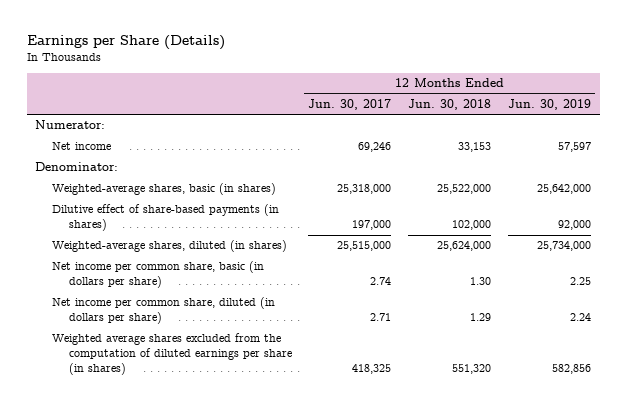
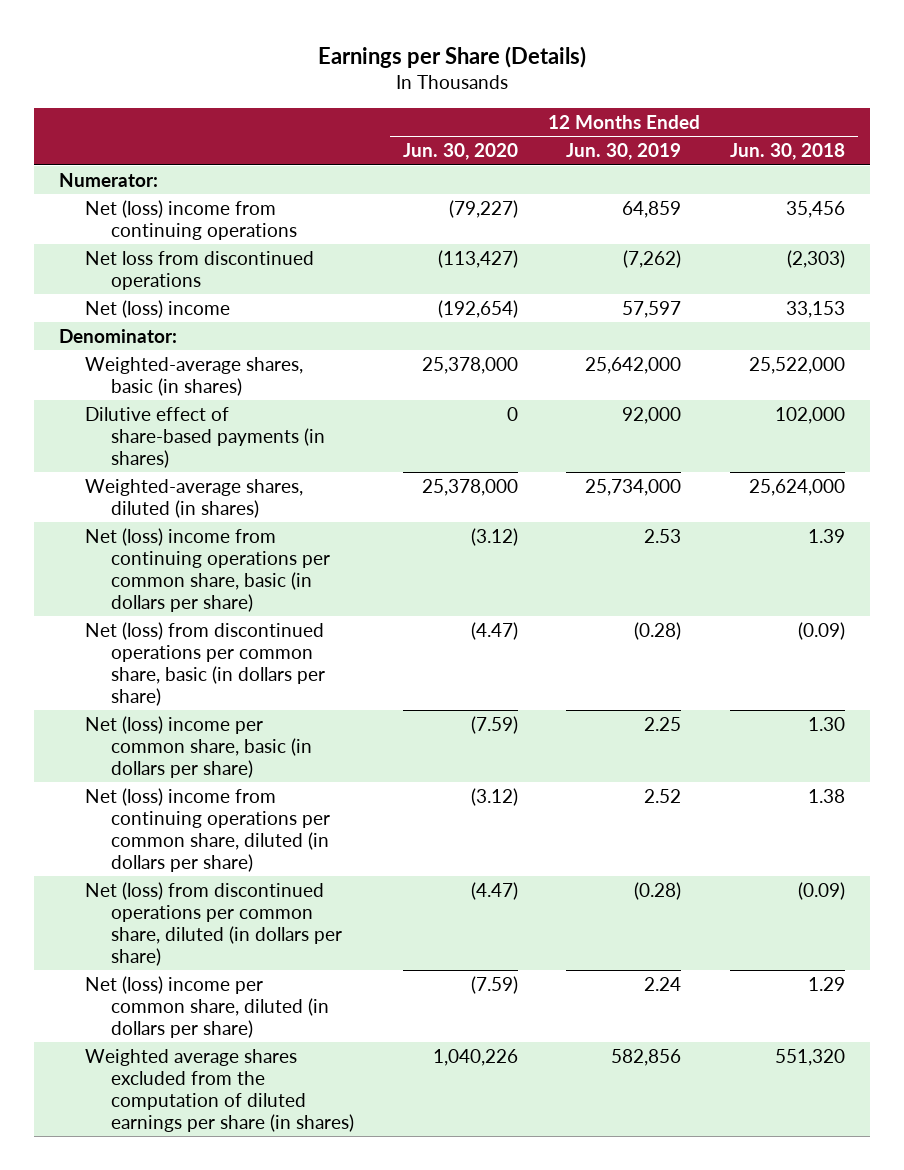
- | 12 Months Ended Jun. 30, 2017 | 12 Months Ended Jun. 30, 2018 | 12 Months Ended Jun. 30, 2019
+ | 12 Months Ended Jun. 30, 2020 | 12 Months Ended Jun. 30, 2019 | 12 Months Ended Jun. 30, 2018
- Net income | 69,246 | 33,153 | 57,597
+ Net (loss) income from continuing operations | (79,227) | 64,859 | 35,456
+ Net loss from discontinued operations | (113,427) | (7,262) | (2,303)
+ Net (loss) income | (192,654) | 57,597 | 33,153
- Net income per common share, basic (in dollars per share) | 2.74 | 1.30 | 2.25
- Net income per common share, diluted (in dollars per share) | 2.71 | 1.29 | 2.24
+ Net (loss) income from continuing operations per common share, basic (in dollars per share) | (3.12) | 2.53 | 1.39
+ Net (loss) from discontinued operations per common share, basic (in dollars per share) | (4.47) | (0.28) | (0.09)
+ Net (loss) income per common share, basic (in dollars per share) | (7.59) | 2.25 | 1.30
+ Net (loss) income from continuing operations per common share, diluted (in dollars per share) | (3.12) | 2.52 | 1.38
+ Net (loss) from discontinued operations per common share, diluted (in dollars per share) | (4.47) | (0.28) | (0.09)
+ Net (loss) income per common share, diluted (in dollars per share) | (7.59) | 2.24 | 1.29

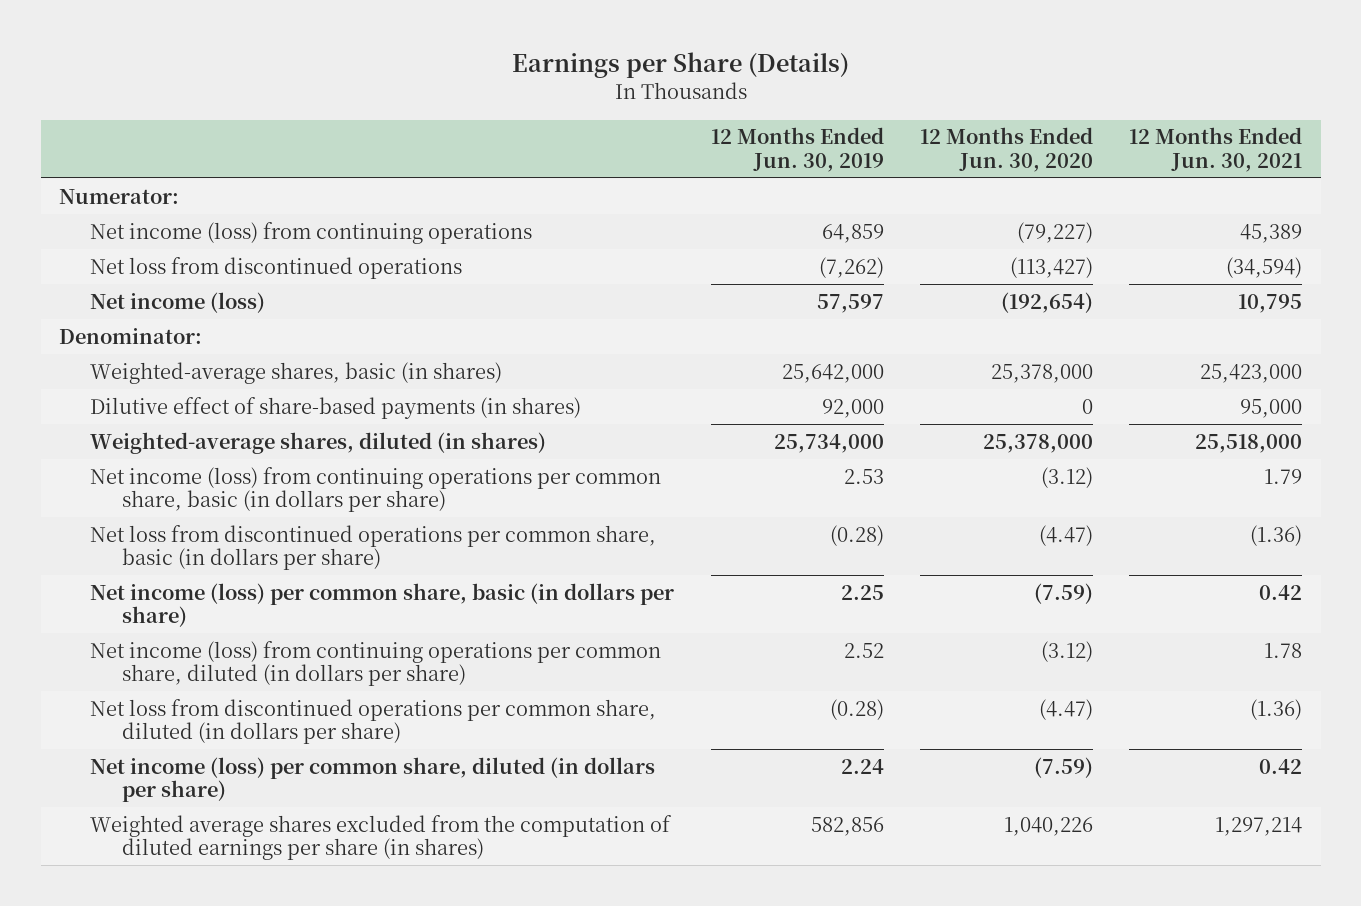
- | 12 Months Ended Jun. 30, 2020 | 12 Months Ended Jun. 30, 2019 | 12 Months Ended Jun. 30, 2018
+ | 12 Months Ended Jun. 30, 2019 | 12 Months Ended Jun. 30, 2020 | 12 Months Ended Jun. 30, 2021
- Net (loss) income from continuing operations | (79,227) | 64,859 | 35,456
+ Net income (loss) from continuing operations | 64,859 | (79,227) | 45,389
- Net (loss) income | (192,654) | 57,597 | 33,153
+ Net income (loss) | 57,597 | (192,654) | 10,795
- Net (loss) income from continuing operations per common share, basic (in dollars per share) | (3.12) | 2.53 | 1.39
- Net (loss) from discontinued operations per common share, basic (in dollars per share) | (4.47) | (0.28) | (0.09)
- Net (loss) income per common share, basic (in dollars per share) | (7.59) | 2.25 | 1.30
- Net (loss) income from continuing operations per common share, diluted (in dollars per share) | (3.12) | 2.52 | 1.38
- Net (loss) from discontinued operations per common share, diluted (in dollars per share) | (4.47) | (0.28) | (0.09)
- Net (loss) income per common share, diluted (in dollars per share) | (7.59) | 2.24 | 1.29
+ Net income (loss) from continuing operations per common share, basic (in dollars per share) | 2.53 | (3.12) | 1.79
+ Net loss from discontinued operations per common share, basic (in dollars per share) | (0.28) | (4.47) | (1.36)
+ Net income (loss) per common share, basic (in dollars per share) | 2.25 | (7.59) | 0.42
+ Net income (loss) from continuing operations per common share, diluted (in dollars per share) | 2.52 | (3.12) | 1.78
+ Net loss from discontinued operations per common share, diluted (in dollars per share) | (0.28) | (4.47) | (1.36)
+ Net income (loss) per common share, diluted (in dollars per share) | 2.24 | (7.59) | 0.42

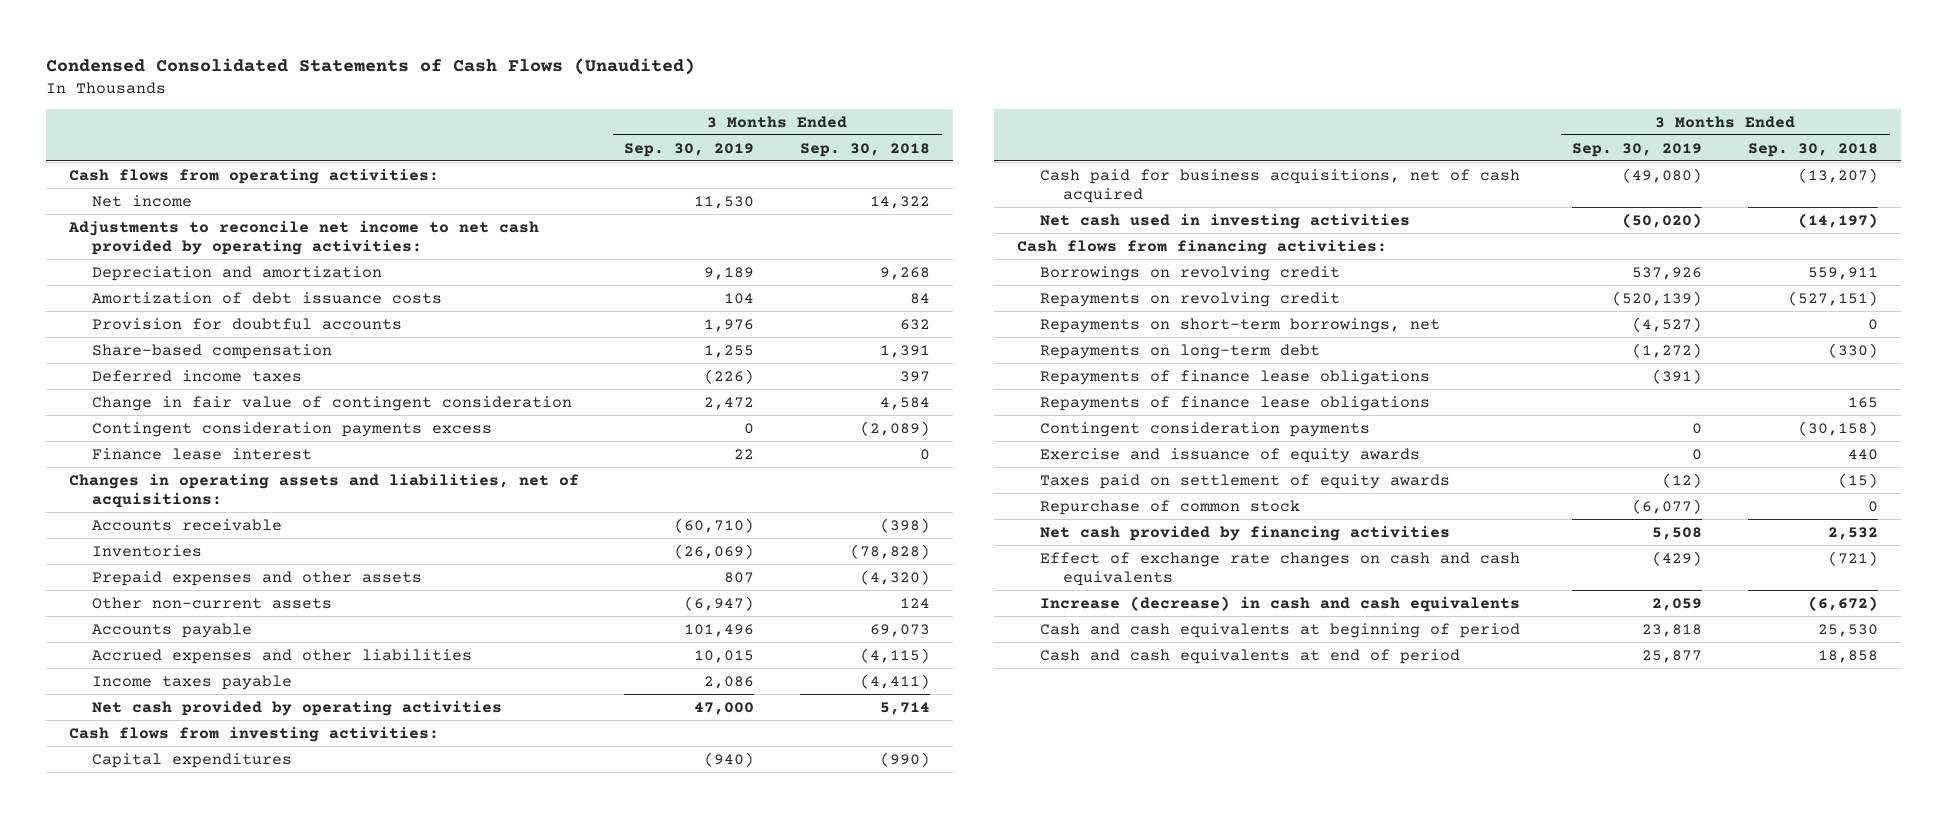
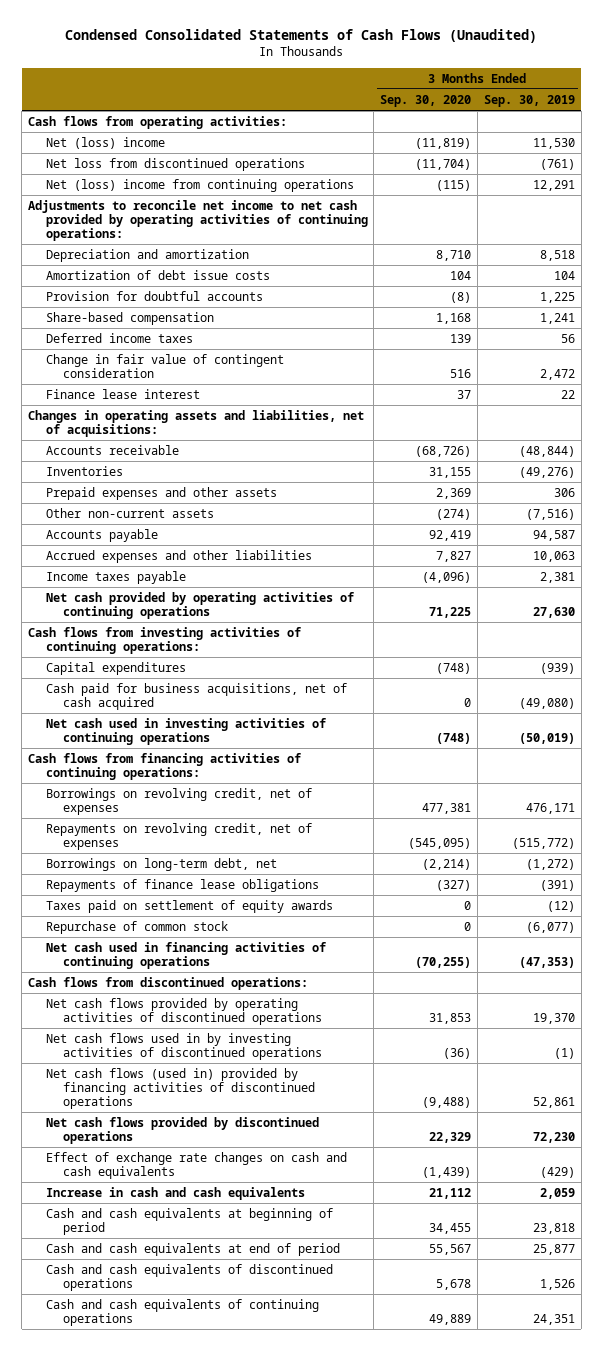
- | 3 Months Ended Sep. 30, 2019 | 3 Months Ended Sep. 30, 2018
+ | 3 Months Ended Sep. 30, 2020 | 3 Months Ended Sep. 30, 2019
- Net income | 11,530 | 14,322
- Adjustments to reconcile net income to net cash provided by operating activities:
- Depreciation and amortization | 9,189 | 9,268
- Amortization of debt issuance costs | 104 | 84
- Provision for doubtful accounts | 1,976 | 632
- Share-based compensation | 1,255 | 1,391
- Deferred income taxes | (226) | 397
+ Net (loss) income | (11,819) | 11,530
+ Net loss from discontinued operations | (11,704) | (761)
+ Net (loss) income from continuing operations | (115) | 12,291
+ Adjustments to reconcile net income to net cash provided by operating activities of continuing operations:
+ Depreciation and amortization | 8,710 | 8,518
+ Amortization of debt issue costs | 104 | 104
+ Provision for doubtful accounts | (8) | 1,225
+ Share-based compensation | 1,168 | 1,241
+ Deferred income taxes | 139 | 56
- Contingent consideration payments excess | 0 | (2,089)
- Accounts receivable | (60,710) | (398)
- Inventories | (26,069) | (78,828)
- Prepaid expenses and other assets | 807 | (4,320)
- Other non-current assets | (6,947) | 124
- Accounts payable | 101,496 | 69,073
- Accrued expenses and other liabilities | 10,015 | (4,115)
- Income taxes payable | 2,086 | (4,411)
- Net cash provided by operating activities | 47,000 | 5,714
- Cash flows from investing activities:
- Capital expenditures | (940) | (990)
+ Accounts receivable | (68,726) | (48,844)
+ Inventories | 31,155 | (49,276)
+ Prepaid expenses and other assets | 2,369 | 306
+ Other non-current assets | (274) | (7,516)
+ Accounts payable | 92,419 | 94,587
+ Accrued expenses and other liabilities | 7,827 | 10,063
+ Income taxes payable | (4,096) | 2,381
+ Net cash provided by operating activities of continuing operations | 71,225 | 27,630
+ Cash flows from investing activities of continuing operations:
+ Capital expenditures | (748) | (939)
- Net cash used in investing activities | (50,020) | (14,197)
- Cash flows from financing activities:
- Borrowings on revolving credit | 537,926 | 559,911
- Repayments on revolving credit | (520,139) | (527,151)
- Repayments on short-term borrowings, net | (4,527) | 0
- Repayments on long-term debt | (1,272) | (330)
+ Net cash used in investing activities of continuing operations | (748) | (50,019)
+ Cash flows from financing activities of continuing operations:
+ Borrowings on revolving credit, net of expenses | 477,381 | 476,171
+ Repayments on revolving credit, net of expenses | (545,095) | (515,772)
+ Borrowings on long-term debt, net | (2,214) | (1,272)
- Repayments of finance lease obligations | | 165
- Contingent consideration payments | 0 | (30,158)
- Exercise and issuance of equity awards | 0 | 440
- Net cash provided by financing activities | 5,508 | 2,532
+ Net cash used in financing activities of continuing operations | (70,255) | (47,353)
+ Cash flows from discontinued operations:
+ Net cash flows provided by operating activities of discontinued operations | 31,853 | 19,370
+ Net cash flows used in by investing activities of discontinued operations | (36) | (1)
+ Net cash flows (used in) provided by financing activities of discontinued operations | (9,488) | 52,861
+ Net cash flows provided by discontinued operations | 22,329 | 72,230
- Increase (decrease) in cash and cash equivalents | 2,059 | (6,672)
+ Increase in cash and cash equivalents | 21,112 | 2,059
+ Cash and cash equivalents of discontinued operations | 5,678 | 1,526
+ Cash and cash equivalents of continuing operations | 49,889 | 24,351

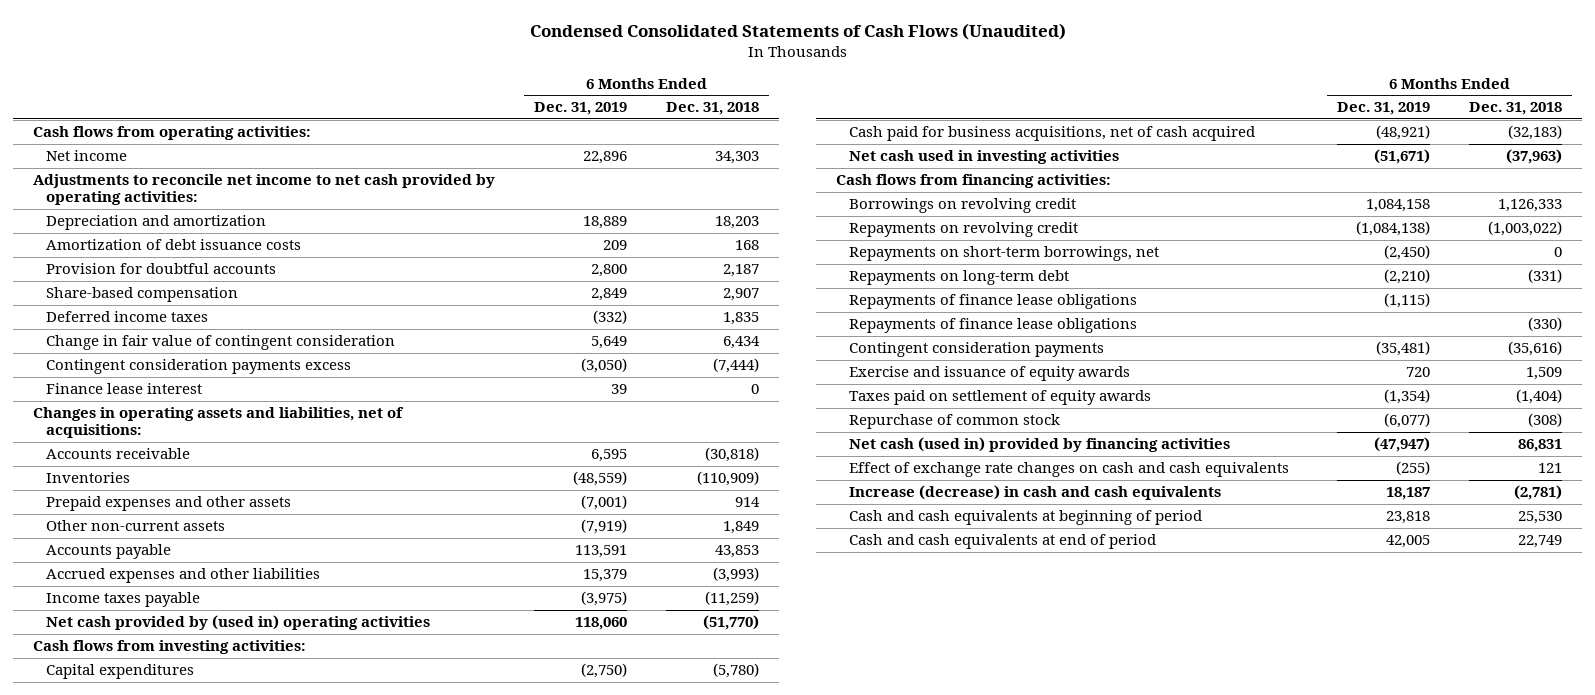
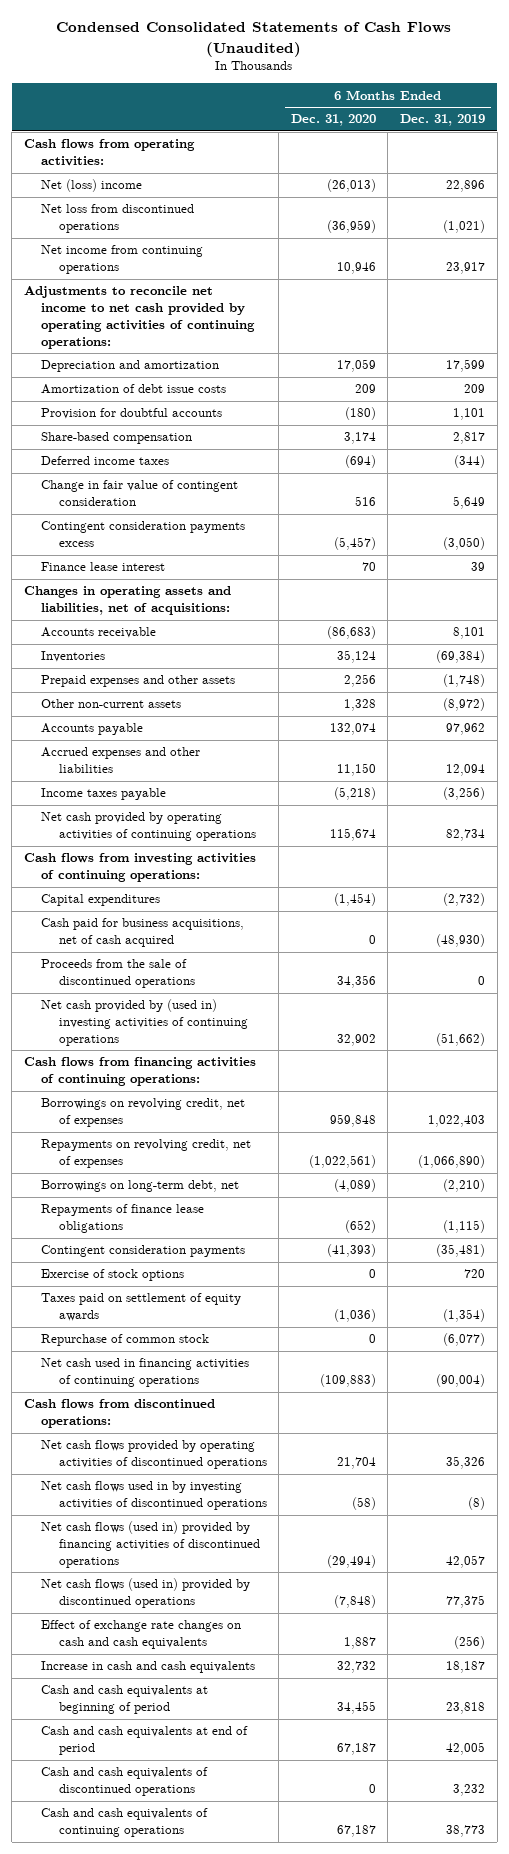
- | 6 Months Ended Dec. 31, 2019 | 6 Months Ended Dec. 31, 2018
+ | 6 Months Ended Dec. 31, 2020 | 6 Months Ended Dec. 31, 2019
- Net income | 22,896 | 34,303
- Adjustments to reconcile net income to net cash provided by operating activities:
- Depreciation and amortization | 18,889 | 18,203
- Amortization of debt issuance costs | 209 | 168
- Provision for doubtful accounts | 2,800 | 2,187
- Share-based compensation | 2,849 | 2,907
- Deferred income taxes | (332) | 1,835
+ Net (loss) income | (26,013) | 22,896
+ Net loss from discontinued operations | (36,959) | (1,021)
+ Net income from continuing operations | 10,946 | 23,917
+ Adjustments to reconcile net income to net cash provided by operating activities of continuing operations:
+ Depreciation and amortization | 17,059 | 17,599
+ Amortization of debt issue costs | 209 | 209
+ Provision for doubtful accounts | (180) | 1,101
+ Share-based compensation | 3,174 | 2,817
+ Deferred income taxes | (694) | (344)
- Accounts receivable | 6,595 | (30,818)
- Inventories | (48,559) | (110,909)
- Prepaid expenses and other assets | (7,001) | 914
- Other non-current assets | (7,919) | 1,849
- Accounts payable | 113,591 | 43,853
- Accrued expenses and other liabilities | 15,379 | (3,993)
- Income taxes payable | (3,975) | (11,259)
- Net cash provided by (used in) operating activities | 118,060 | (51,770)
- Cash flows from investing activities:
- Capital expenditures | (2,750) | (5,780)
- Cash paid for business acquisitions, net of cash acquired | (48,921) | (32,183)
- Net cash used in investing activities | (51,671) | (37,963)
- Cash flows from financing activities:
- Borrowings on revolving credit | 1,084,158 | 1,126,333
- Repayments on revolving credit | (1,084,138) | (1,003,022)
- Repayments on short-term borrowings, net | (2,450) | 0
- Repayments on long-term debt | (2,210) | (331)
+ Accounts receivable | (86,683) | 8,101
+ Inventories | 35,124 | (69,384)
+ Prepaid expenses and other assets | 2,256 | (1,748)
+ Other non-current assets | 1,328 | (8,972)
+ Accounts payable | 132,074 | 97,962
+ Accrued expenses and other liabilities | 11,150 | 12,094
+ Income taxes payable | (5,218) | (3,256)
+ Net cash provided by operating activities of continuing operations | 115,674 | 82,734
+ Cash flows from investing activities of continuing operations:
+ Capital expenditures | (1,454) | (2,732)
+ Cash paid for business acquisitions, net of cash acquired | 0 | (48,930)
+ Proceeds from the sale of discontinued operations | 34,356 | 0
+ Net cash provided by (used in) investing activities of continuing operations | 32,902 | (51,662)
+ Cash flows from financing activities of continuing operations:
+ Borrowings on revolving credit, net of expenses | 959,848 | 1,022,403
+ Repayments on revolving credit, net of expenses | (1,022,561) | (1,066,890)
+ Borrowings on long-term debt, net | (4,089) | (2,210)
- Repayments of finance lease obligations | | (330)
- Exercise and issuance of equity awards | 720 | 1,509
+ Exercise of stock options | 0 | 720
- Net cash (used in) provided by financing activities | (47,947) | 86,831
- Effect of exchange rate changes on cash and cash equivalents | (255) | 121
- Increase (decrease) in cash and cash equivalents | 18,187 | (2,781)
+ Net cash used in financing activities of continuing operations | (109,883) | (90,004)
+ Cash flows from discontinued operations:
+ Net cash flows provided by operating activities of discontinued operations | 21,704 | 35,326
+ Net cash flows used in by investing activities of discontinued operations | (58) | (8)
+ Net cash flows (used in) provided by financing activities of discontinued operations | (29,494) | 42,057
+ Net cash flows (used in) provided by discontinued operations | (7,848) | 77,375
+ Effect of exchange rate changes on cash and cash equivalents | 1,887 | (256)
+ Increase in cash and cash equivalents | 32,732 | 18,187
+ Cash and cash equivalents of discontinued operations | 0 | 3,232
+ Cash and cash equivalents of continuing operations | 67,187 | 38,773

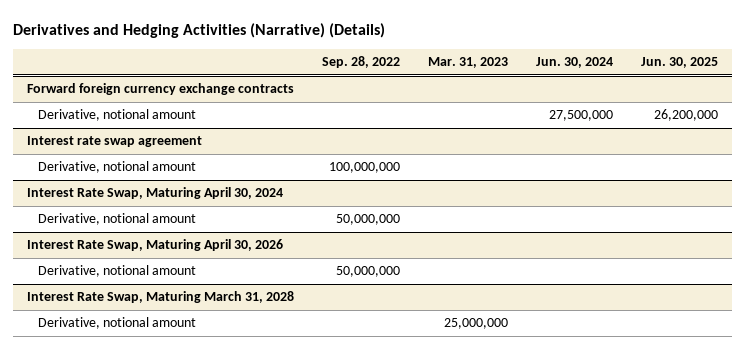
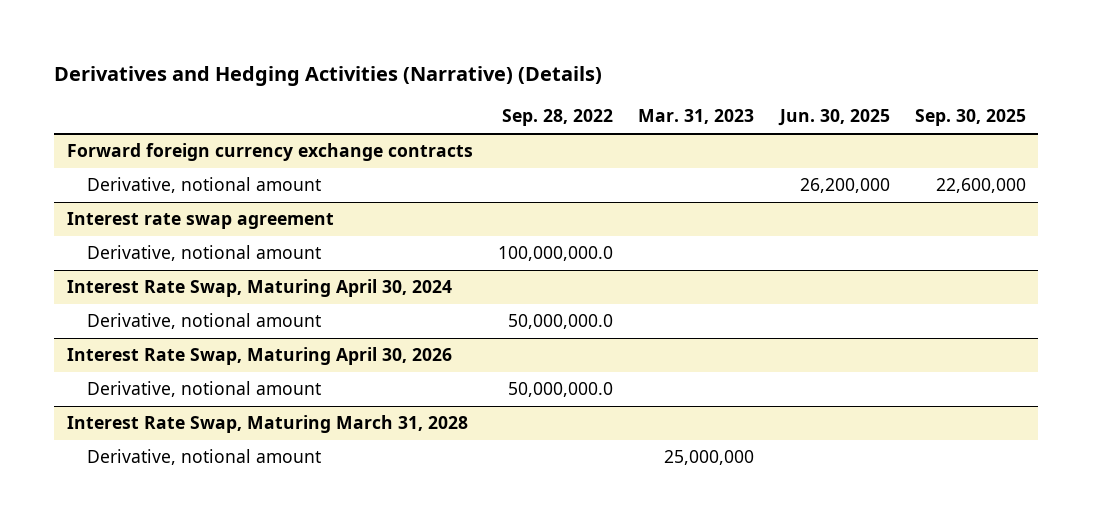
- | Sep. 28, 2022 | Mar. 31, 2023 | Jun. 30, 2024 | Jun. 30, 2025
+ | Sep. 28, 2022 | Mar. 31, 2023 | Jun. 30, 2025 | Sep. 30, 2025
@ Interest rate swap agreement
- Derivative, notional amount | 100,000,000 | | |
+ Derivative, notional amount | 100,000,000.0 | | |
@ Interest Rate Swap, Maturing April 30, 2024
- Derivative, notional amount | 50,000,000 | | |
+ Derivative, notional amount | 50,000,000.0 | | |
@ Interest Rate Swap, Maturing April 30, 2026
- Derivative, notional amount | 50,000,000 | | |
+ Derivative, notional amount | 50,000,000.0 | | |

